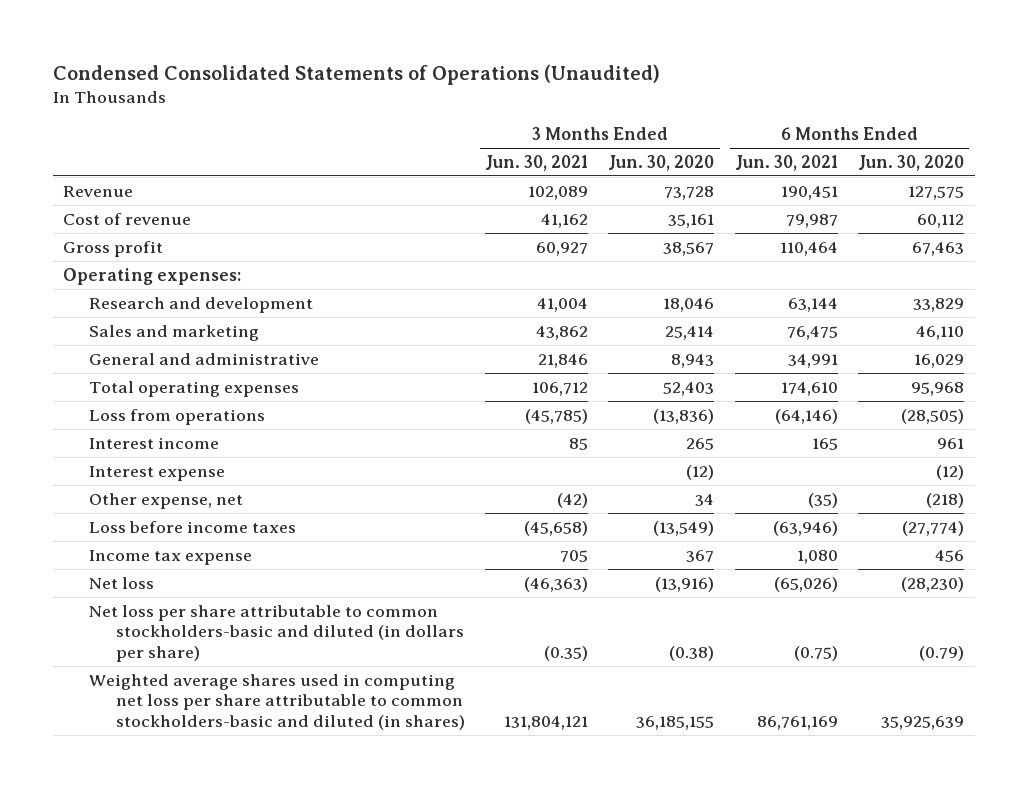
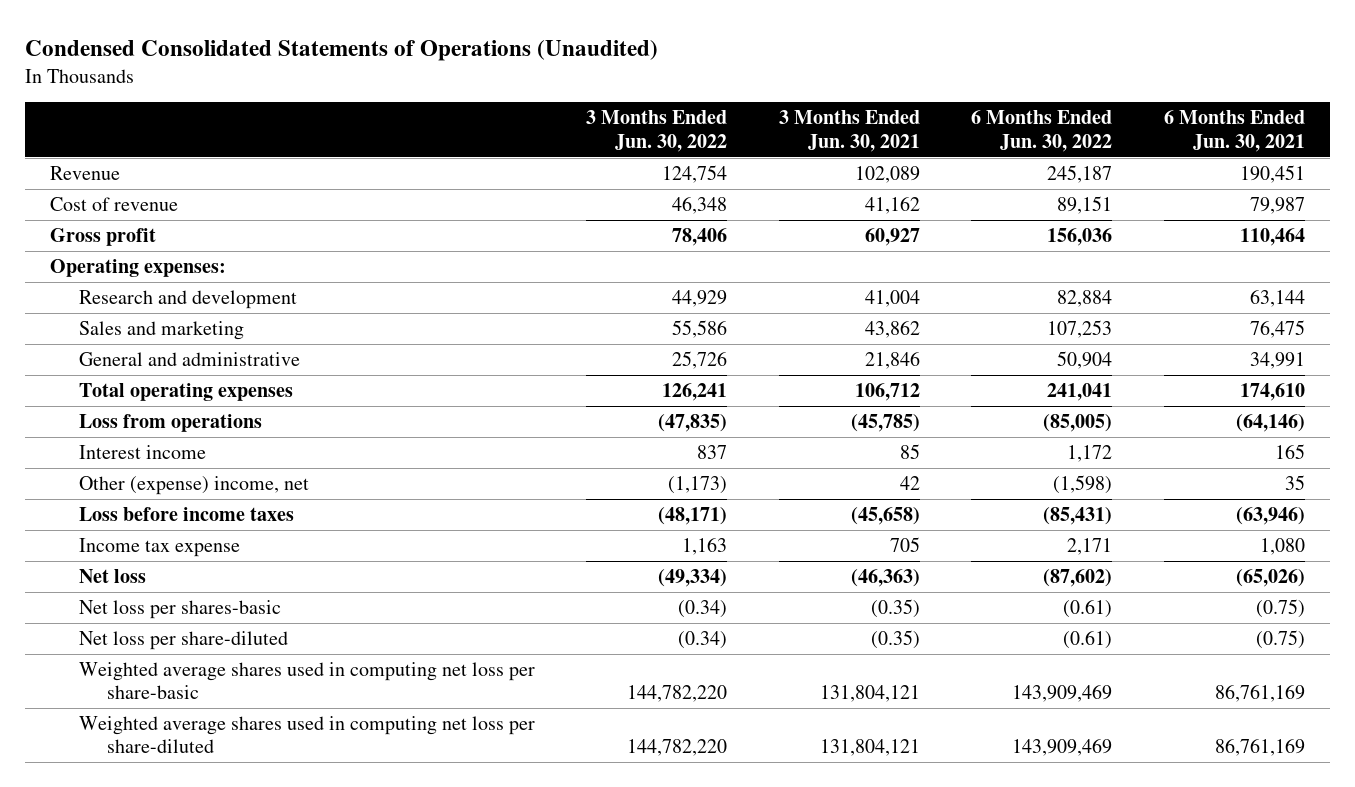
- | 3 Months Ended Jun. 30, 2021 | 3 Months Ended Jun. 30, 2020 | 6 Months Ended Jun. 30, 2021 | 6 Months Ended Jun. 30, 2020
+ | 3 Months Ended Jun. 30, 2022 | 3 Months Ended Jun. 30, 2021 | 6 Months Ended Jun. 30, 2022 | 6 Months Ended Jun. 30, 2021
- Interest expense | | (12) | | (12)
- Other expense, net | (42) | 34 | (35) | (218)
+ Other (expense) income, net | (1,173) | 42 | (1,598) | 35
- Net loss per share attributable to common stockholders-basic and diluted (in dollars per share) | (0.35) | (0.38) | (0.75) | (0.79)
- Weighted average shares used in computing net loss per share attributable to common stockholders-basic and diluted (in shares) | 131,804,121 | 36,185,155 | 86,761,169 | 35,925,639
+ Net loss per shares-basic | (0.34) | (0.35) | (0.61) | (0.75)
+ Net loss per share-diluted | (0.34) | (0.35) | (0.61) | (0.75)
+ Weighted average shares used in computing net loss per share-basic | 144,782,220 | 131,804,121 | 143,909,469 | 86,761,169
+ Weighted average shares used in computing net loss per share-diluted | 144,782,220 | 131,804,121 | 143,909,469 | 86,761,169

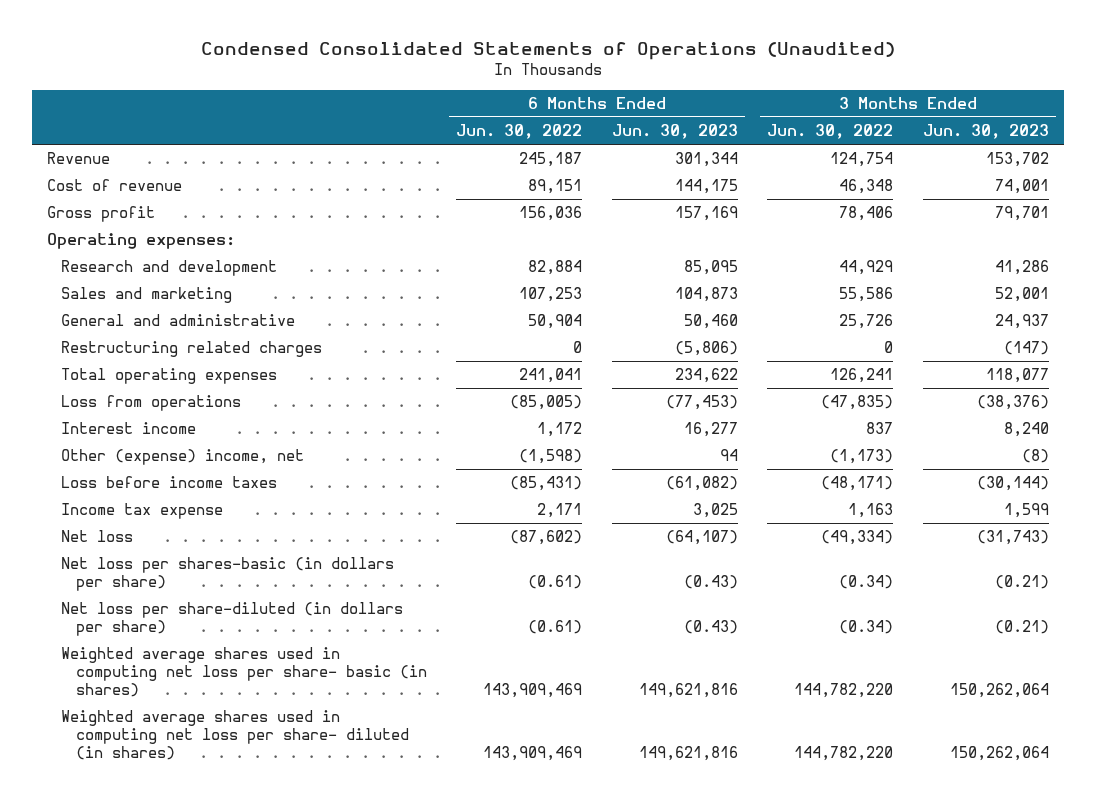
- | 3 Months Ended Jun. 30, 2022 | 3 Months Ended Jun. 30, 2021 | 6 Months Ended Jun. 30, 2022 | 6 Months Ended Jun. 30, 2021
+ | 6 Months Ended Jun. 30, 2022 | 6 Months Ended Jun. 30, 2023 | 3 Months Ended Jun. 30, 2022 | 3 Months Ended Jun. 30, 2023
+ Restructuring related charges | 0 | (5,806) | 0 | (147)
- Net loss per shares-basic | (0.34) | (0.35) | (0.61) | (0.75)
- Net loss per share-diluted | (0.34) | (0.35) | (0.61) | (0.75)
- Weighted average shares used in computing net loss per share-basic | 144,782,220 | 131,804,121 | 143,909,469 | 86,761,169
- Weighted average shares used in computing net loss per share-diluted | 144,782,220 | 131,804,121 | 143,909,469 | 86,761,169
+ Net loss per shares-basic (in dollars per share) | (0.61) | (0.43) | (0.34) | (0.21)
+ Net loss per share-diluted (in dollars per share) | (0.61) | (0.43) | (0.34) | (0.21)
+ Weighted average shares used in computing net loss per share- basic (in shares) | 143,909,469 | 149,621,816 | 144,782,220 | 150,262,064
+ Weighted average shares used in computing net loss per share- diluted (in shares) | 143,909,469 | 149,621,816 | 144,782,220 | 150,262,064

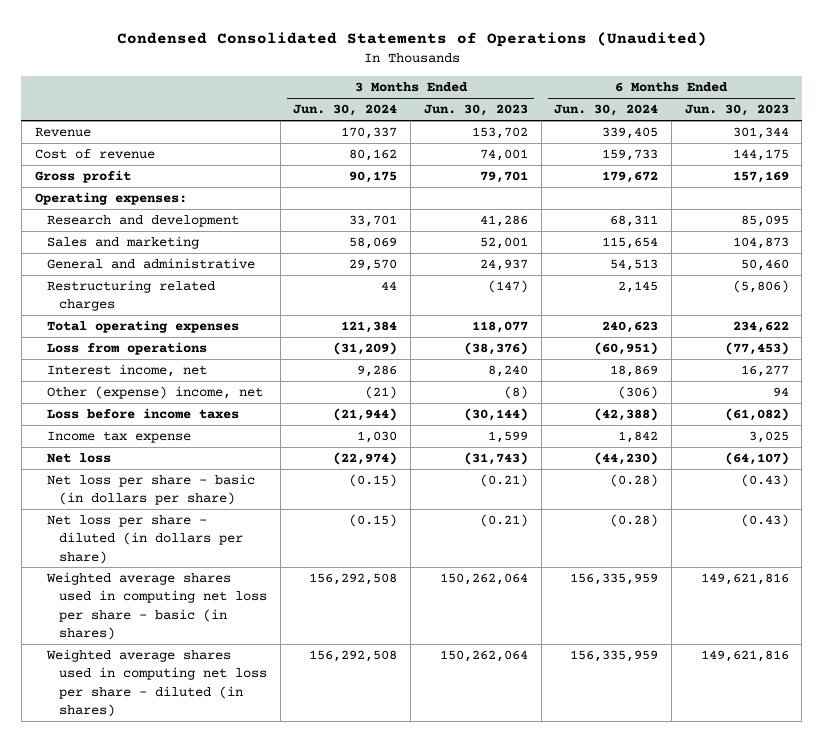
- | 6 Months Ended Jun. 30, 2022 | 6 Months Ended Jun. 30, 2023 | 3 Months Ended Jun. 30, 2022 | 3 Months Ended Jun. 30, 2023
+ | 3 Months Ended Jun. 30, 2024 | 3 Months Ended Jun. 30, 2023 | 6 Months Ended Jun. 30, 2024 | 6 Months Ended Jun. 30, 2023
- Interest income | 1,172 | 16,277 | 837 | 8,240
+ Interest income, net | 9,286 | 8,240 | 18,869 | 16,277
- Net loss per shares-basic (in dollars per share) | (0.61) | (0.43) | (0.34) | (0.21)
- Net loss per share-diluted (in dollars per share) | (0.61) | (0.43) | (0.34) | (0.21)
- Weighted average shares used in computing net loss per share- basic (in shares) | 143,909,469 | 149,621,816 | 144,782,220 | 150,262,064
- Weighted average shares used in computing net loss per share- diluted (in shares) | 143,909,469 | 149,621,816 | 144,782,220 | 150,262,064
+ Net loss per share - basic (in dollars per share) | (0.15) | (0.21) | (0.28) | (0.43)
+ Net loss per share - diluted (in dollars per share) | (0.15) | (0.21) | (0.28) | (0.43)
+ Weighted average shares used in computing net loss per share - basic (in shares) | 156,292,508 | 150,262,064 | 156,335,959 | 149,621,816
+ Weighted average shares used in computing net loss per share - diluted (in shares) | 156,292,508 | 150,262,064 | 156,335,959 | 149,621,816

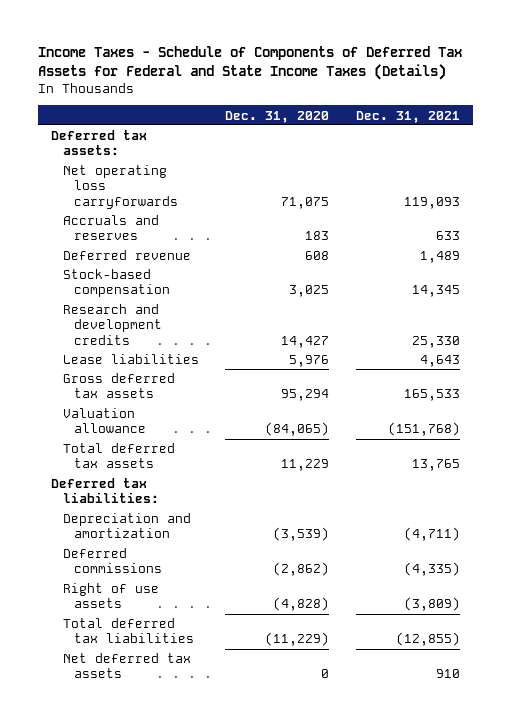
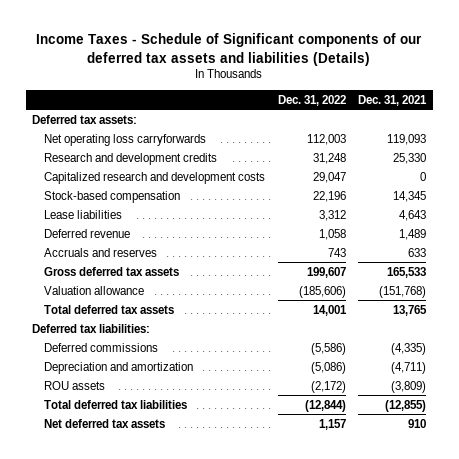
- Income Taxes - Schedule of Components of Deferred Tax Assets for Federal and State Income Taxes (Details)
+ Income Taxes - Schedule of Significant components of our deferred tax assets and liabilities (Details)
- | Dec. 31, 2020 | Dec. 31, 2021
+ | Dec. 31, 2022 | Dec. 31, 2021
+ Capitalized research and development costs | 29,047 | 0
moved down: Stock-based compensation | 22,196 | 14,345
moved down: Deferred revenue | 1,058 | 1,489
moved down: Accruals and reserves | 743 | 633
- Right of use assets | (4,828) | (3,809)
moved down: Depreciation and amortization | (5,086) | (4,711)
+ ROU assets | (2,172) | (3,809)

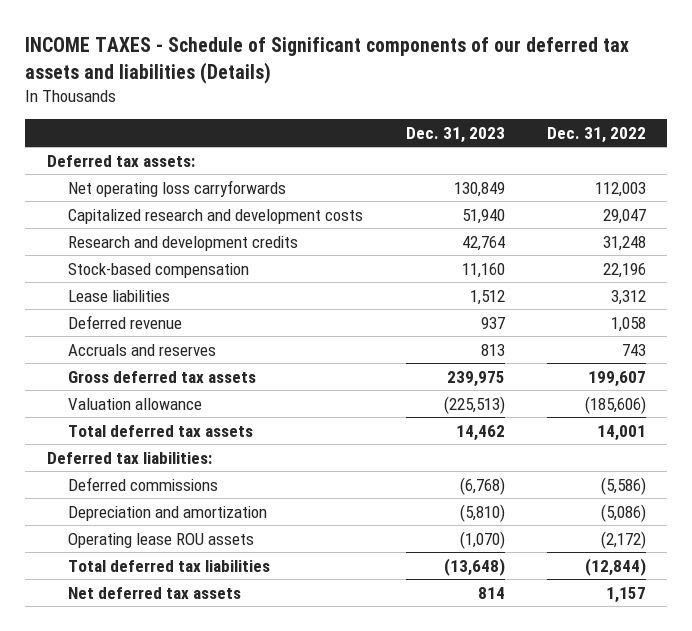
- Income Taxes - Schedule of Significant components of our deferred tax assets and liabilities (Details)
+ INCOME TAXES - Schedule of Significant components of our deferred tax assets and liabilities (Details)
- | Dec. 31, 2022 | Dec. 31, 2021
+ | Dec. 31, 2023 | Dec. 31, 2022
moved down: Research and development credits | 42,764 | 31,248
- ROU assets | (2,172) | (3,809)
+ Operating lease ROU assets | (1,070) | (2,172)

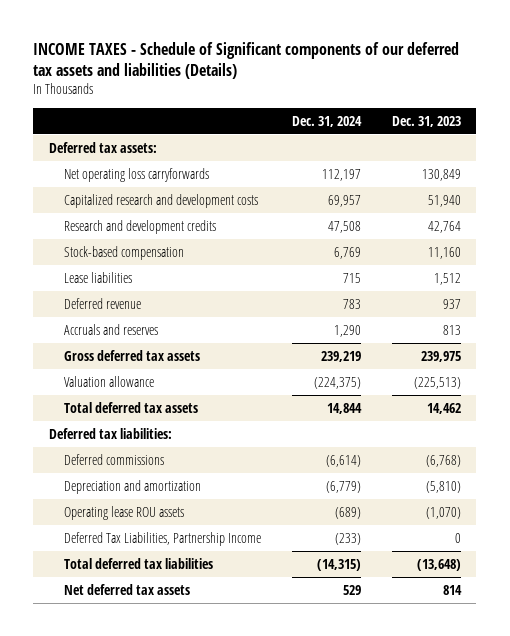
- | Dec. 31, 2023 | Dec. 31, 2022
+ | Dec. 31, 2024 | Dec. 31, 2023
+ Deferred Tax Liabilities, Partnership Income | (233) | 0

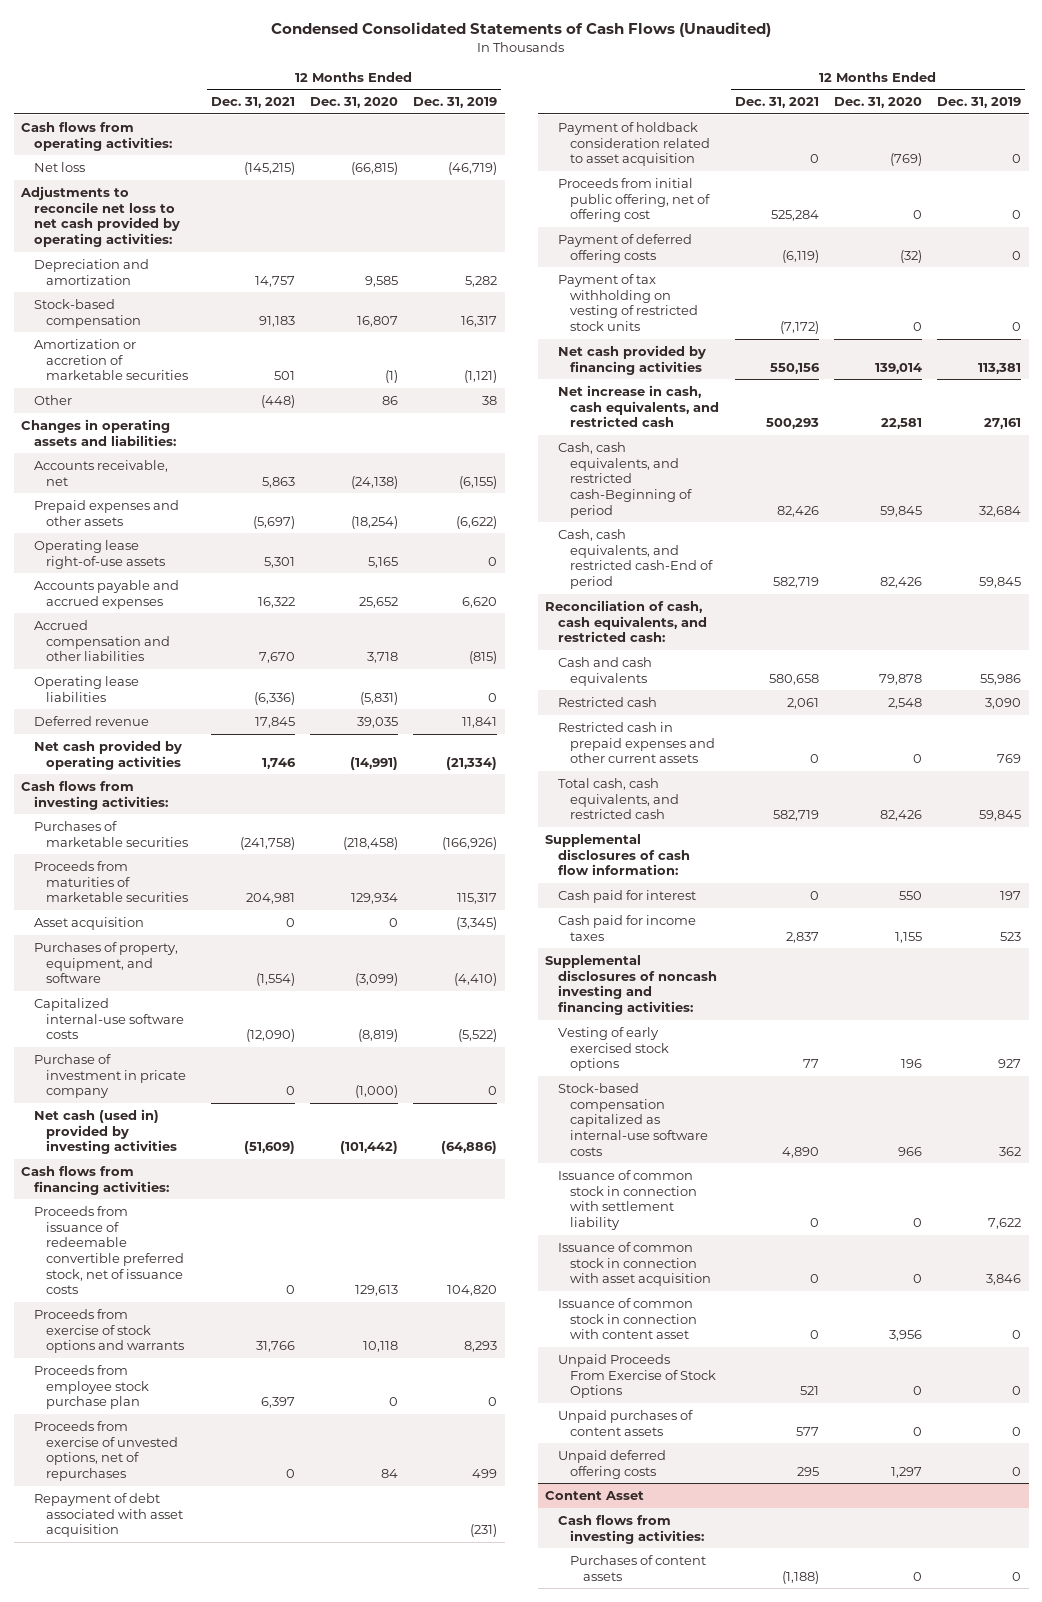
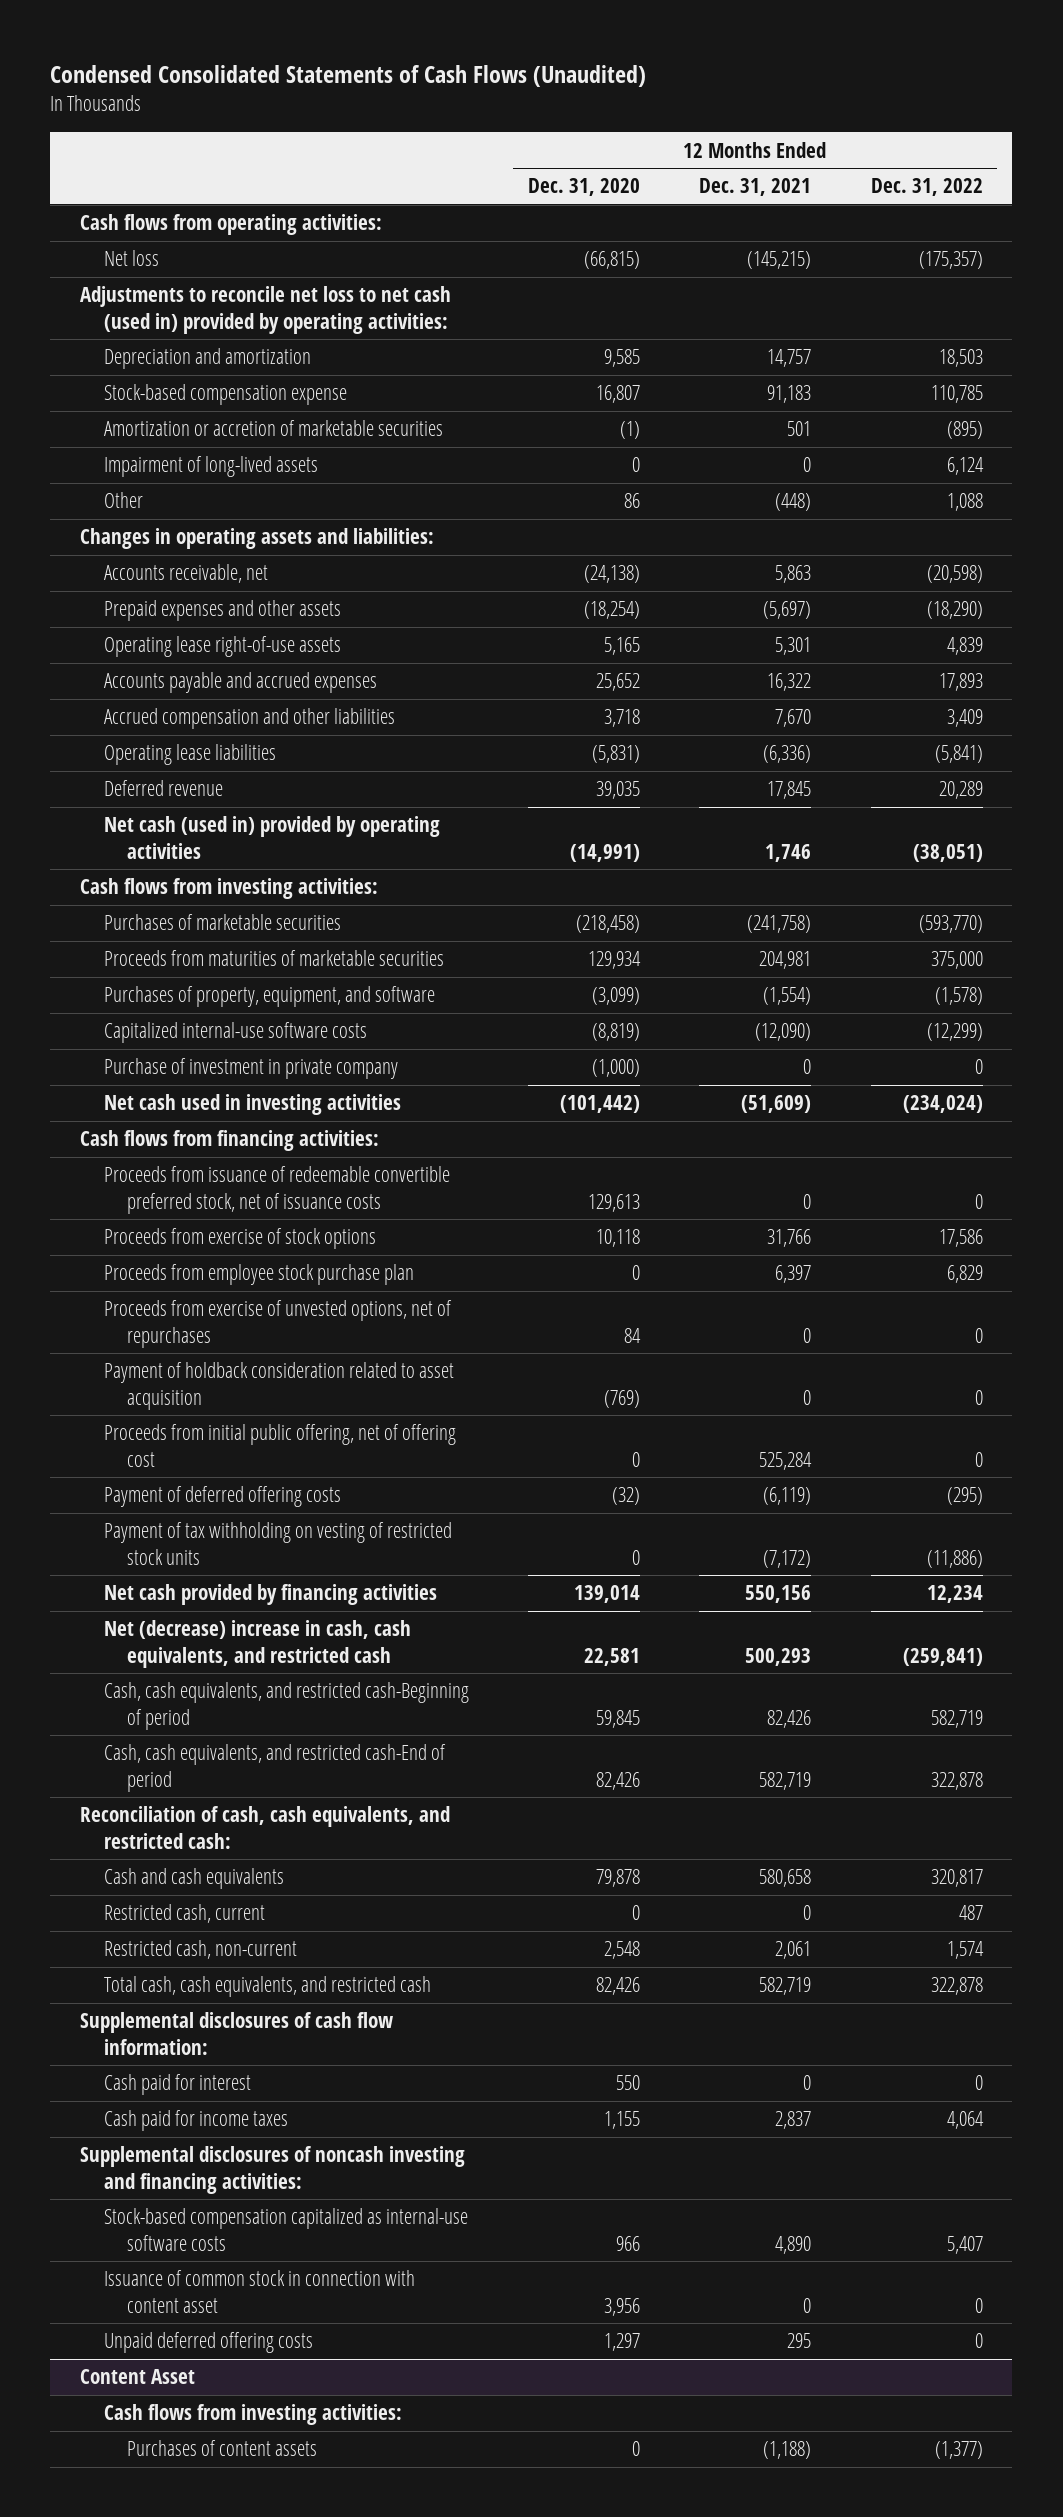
- | 12 Months Ended Dec. 31, 2021 | 12 Months Ended Dec. 31, 2020 | 12 Months Ended Dec. 31, 2019
+ | 12 Months Ended Dec. 31, 2020 | 12 Months Ended Dec. 31, 2021 | 12 Months Ended Dec. 31, 2022
- Adjustments to reconcile net loss to net cash provided by operating activities:
+ Adjustments to reconcile net loss to net cash (used in) provided by operating activities:
- Stock-based compensation | 91,183 | 16,807 | 16,317
+ Stock-based compensation expense | 16,807 | 91,183 | 110,785
+ Impairment of long-lived assets | 0 | 0 | 6,124
- Net cash provided by operating activities | 1,746 | (14,991) | (21,334)
+ Net cash (used in) provided by operating activities | (14,991) | 1,746 | (38,051)
- Asset acquisition | 0 | 0 | (3,345)
- Purchase of investment in pricate company | 0 | (1,000) | 0
- Net cash (used in) provided by investing activities | (51,609) | (101,442) | (64,886)
+ Purchase of investment in private company | (1,000) | 0 | 0
+ Net cash used in investing activities | (101,442) | (51,609) | (234,024)
- Proceeds from exercise of stock options and warrants | 31,766 | 10,118 | 8,293
+ Proceeds from exercise of stock options | 10,118 | 31,766 | 17,586
- Repayment of debt associated with asset acquisition | | | (231)
- Net increase in cash, cash equivalents, and restricted cash | 500,293 | 22,581 | 27,161
+ Net (decrease) increase in cash, cash equivalents, and restricted cash | 22,581 | 500,293 | (259,841)
- Restricted cash | 2,061 | 2,548 | 3,090
- Restricted cash in prepaid expenses and other current assets | 0 | 0 | 769
+ Restricted cash, current | 0 | 0 | 487
+ Restricted cash, non-current | 2,548 | 2,061 | 1,574
- Vesting of early exercised stock options | 77 | 196 | 927
- Issuance of common stock in connection with settlement liability | 0 | 0 | 7,622
- Issuance of common stock in connection with asset acquisition | 0 | 0 | 3,846
- Unpaid Proceeds From Exercise of Stock Options | 521 | 0 | 0
- Unpaid purchases of content assets | 577 | 0 | 0

